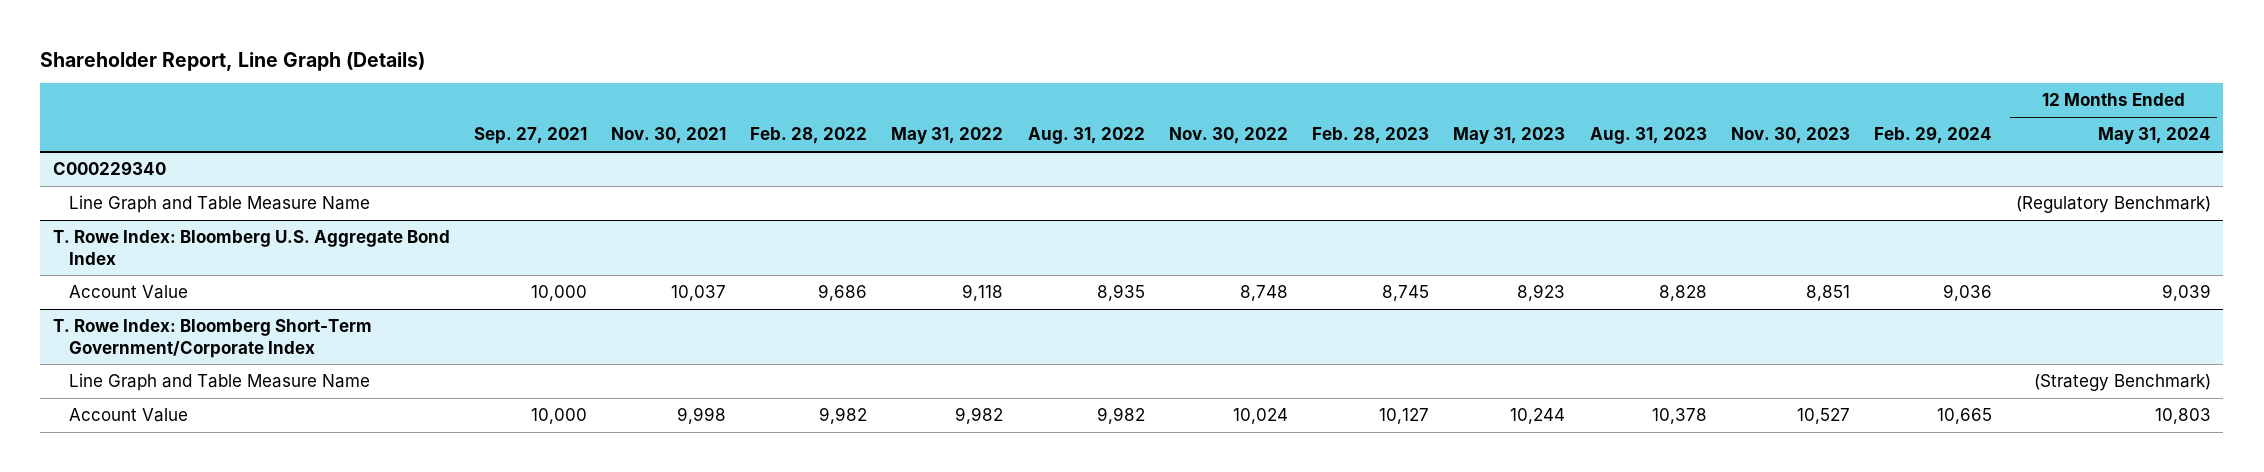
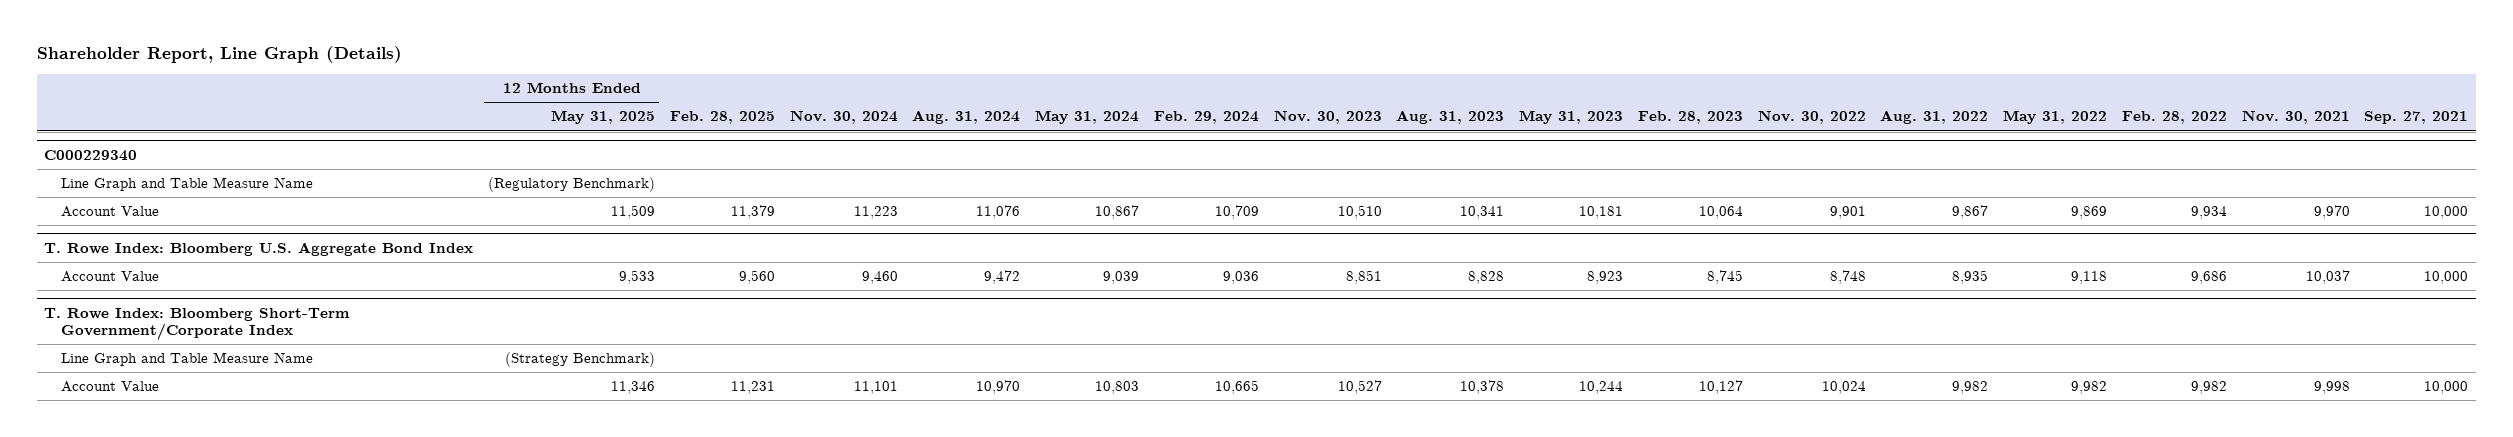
- | Sep. 27, 2021 | Nov. 30, 2021 | Feb. 28, 2022 | May 31, 2022 | Aug. 31, 2022 | Nov. 30, 2022 | Feb. 28, 2023 | May 31, 2023 | Aug. 31, 2023 | Nov. 30, 2023 | Feb. 29, 2024 | 12 Months Ended May 31, 2024
+ | 12 Months Ended May 31, 2025 | Feb. 28, 2025 | Nov. 30, 2024 | Aug. 31, 2024 | May 31, 2024 | Feb. 29, 2024 | Nov. 30, 2023 | Aug. 31, 2023 | May 31, 2023 | Feb. 28, 2023 | Nov. 30, 2022 | Aug. 31, 2022 | May 31, 2022 | Feb. 28, 2022 | Nov. 30, 2021 | Sep. 27, 2021
@ C000229340
+ Account Value | 11,509 | 11,379 | 11,223 | 11,076 | 10,867 | 10,709 | 10,510 | 10,341 | 10,181 | 10,064 | 9,901 | 9,867 | 9,869 | 9,934 | 9,970 | 10,000

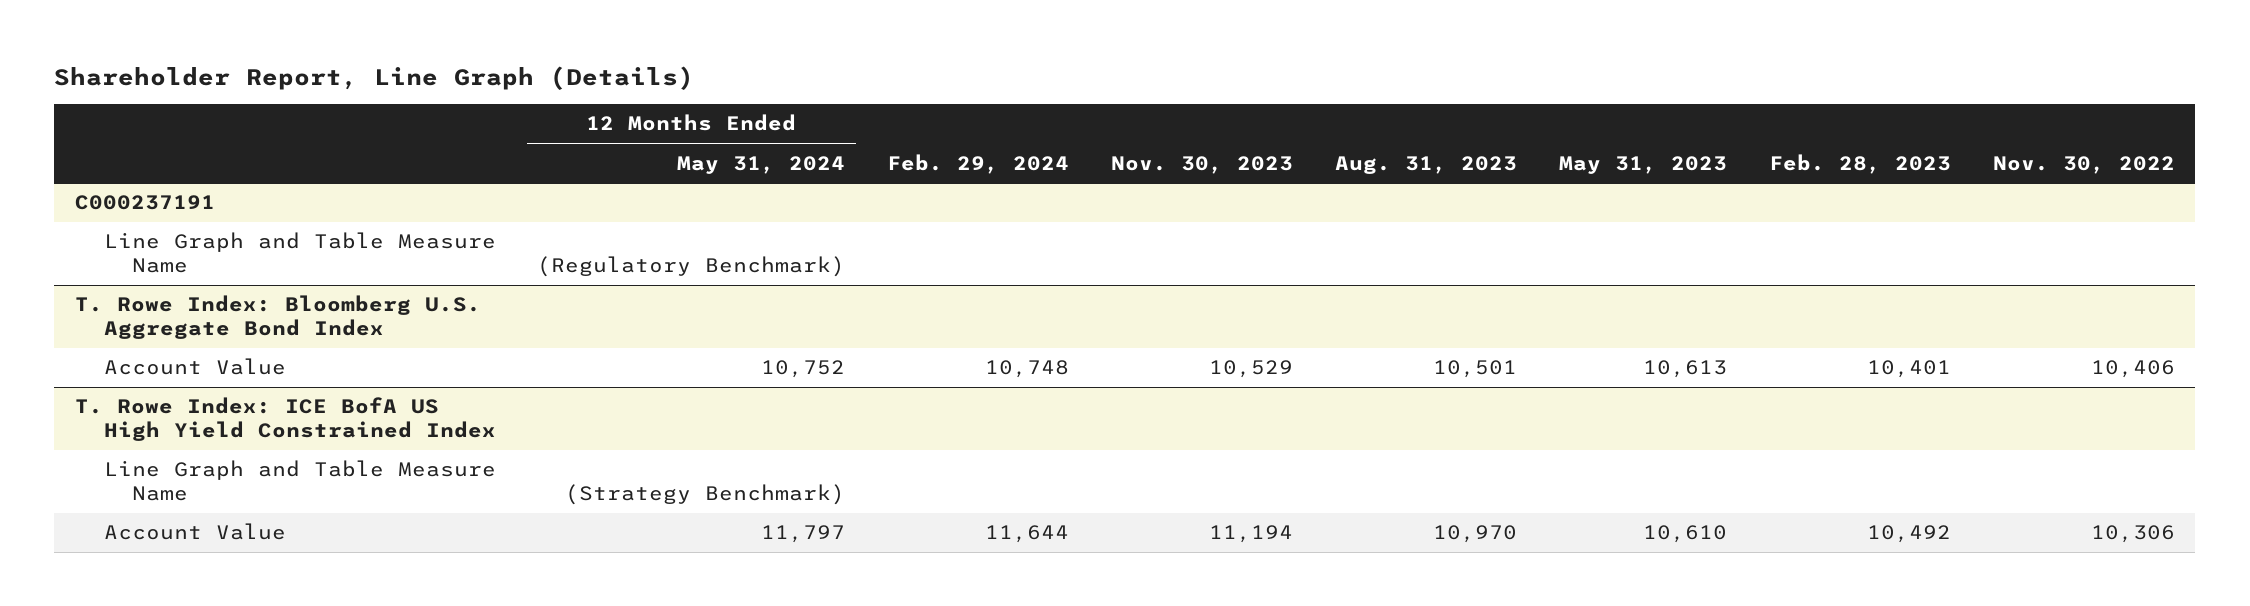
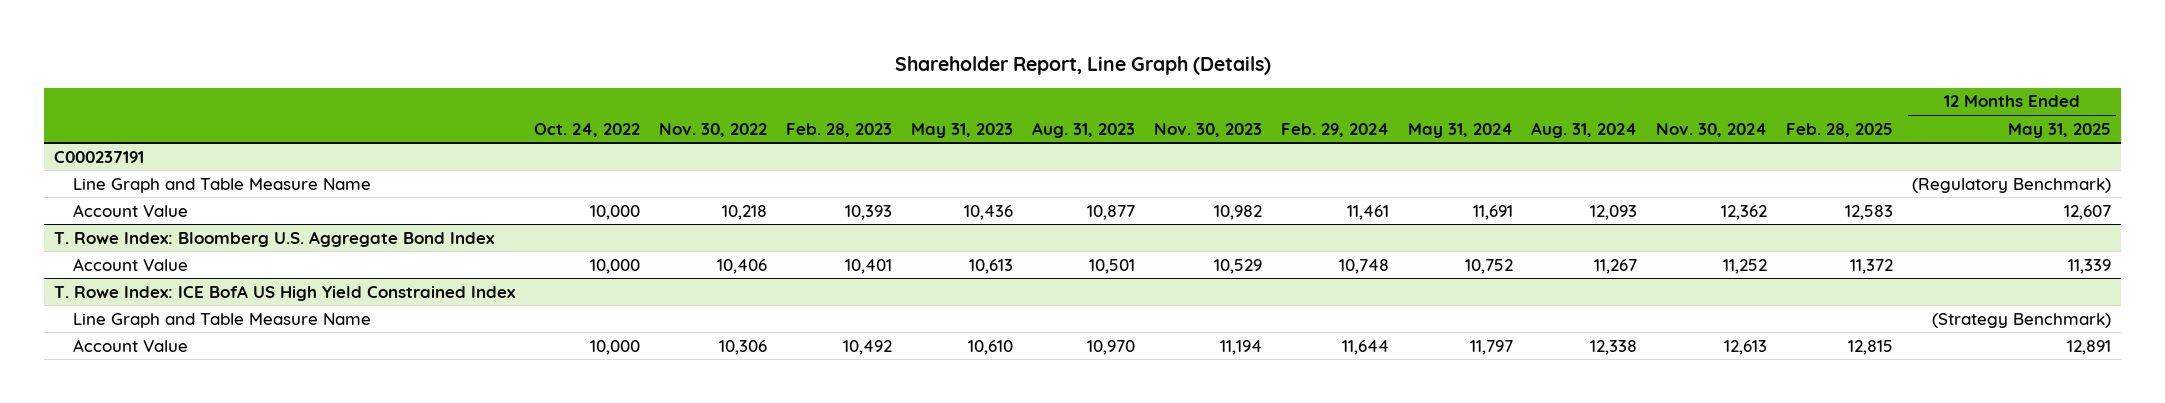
- | 12 Months Ended May 31, 2024 | Feb. 29, 2024 | Nov. 30, 2023 | Aug. 31, 2023 | May 31, 2023 | Feb. 28, 2023 | Nov. 30, 2022
+ | Oct. 24, 2022 | Nov. 30, 2022 | Feb. 28, 2023 | May 31, 2023 | Aug. 31, 2023 | Nov. 30, 2023 | Feb. 29, 2024 | May 31, 2024 | Aug. 31, 2024 | Nov. 30, 2024 | Feb. 28, 2025 | 12 Months Ended May 31, 2025
@ C000237191
+ Account Value | 10,000 | 10,218 | 10,393 | 10,436 | 10,877 | 10,982 | 11,461 | 11,691 | 12,093 | 12,362 | 12,583 | 12,607

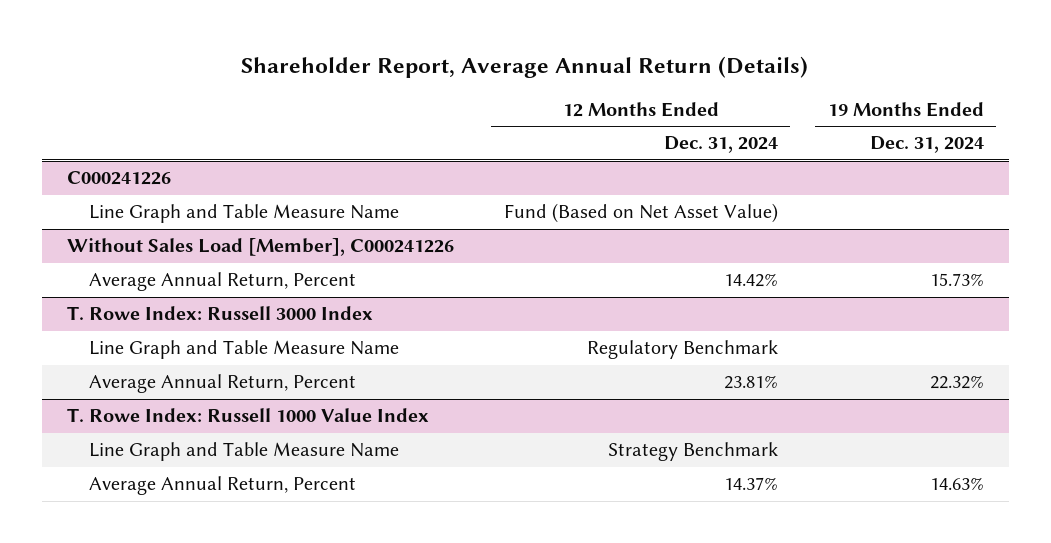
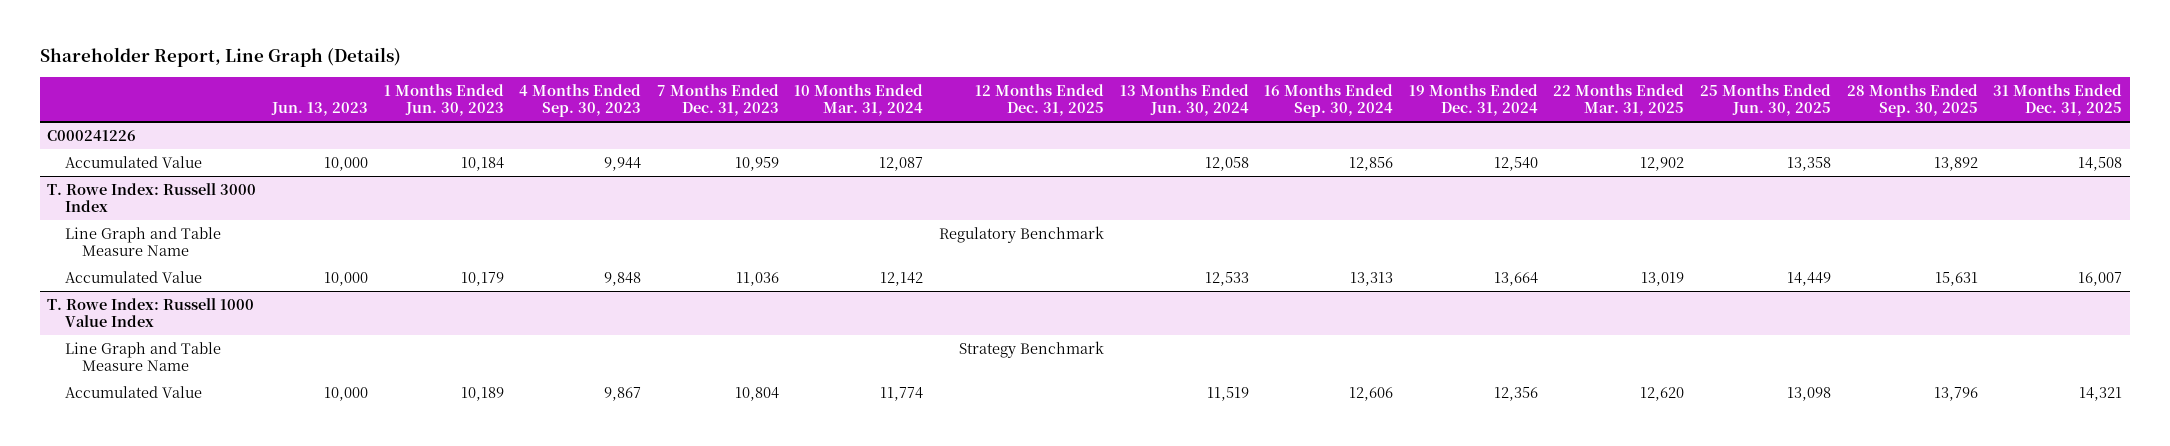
- Shareholder Report, Average Annual Return (Details)
+ Shareholder Report, Line Graph (Details)
- | 12 Months Ended Dec. 31, 2024 | 19 Months Ended Dec. 31, 2024
+ | Jun. 13, 2023 | 1 Months Ended Jun. 30, 2023 | 4 Months Ended Sep. 30, 2023 | 7 Months Ended Dec. 31, 2023 | 10 Months Ended Mar. 31, 2024 | 12 Months Ended Dec. 31, 2025 | 13 Months Ended Jun. 30, 2024 | 16 Months Ended Sep. 30, 2024 | 19 Months Ended Dec. 31, 2024 | 22 Months Ended Mar. 31, 2025 | 25 Months Ended Jun. 30, 2025 | 28 Months Ended Sep. 30, 2025 | 31 Months Ended Dec. 31, 2025
@ C000241226
- Line Graph and Table Measure Name | Fund (Based on Net Asset Value) |
- Without Sales Load [Member], C000241226
- Average Annual Return, Percent | 14.42% | 15.73%
@ C000241226
+ Accumulated Value | 10,000 | 10,184 | 9,944 | 10,959 | 12,087 | | 12,058 | 12,856 | 12,540 | 12,902 | 13,358 | 13,892 | 14,508
@ T. Rowe Index: Russell 3000 Index
- Average Annual Return, Percent | 23.81% | 22.32%
+ Accumulated Value | 10,000 | 10,179 | 9,848 | 11,036 | 12,142 | | 12,533 | 13,313 | 13,664 | 13,019 | 14,449 | 15,631 | 16,007
@ T. Rowe Index: Russell 1000 Value Index
- Average Annual Return, Percent | 14.37% | 14.63%
+ Accumulated Value | 10,000 | 10,189 | 9,867 | 10,804 | 11,774 | | 11,519 | 12,606 | 12,356 | 12,620 | 13,098 | 13,796 | 14,321

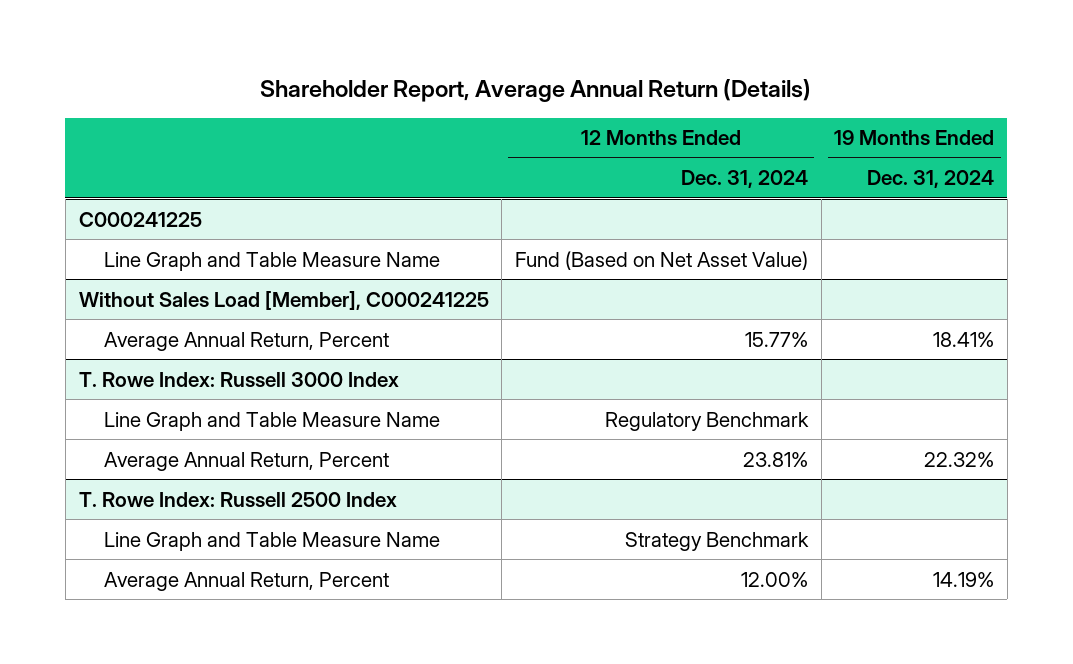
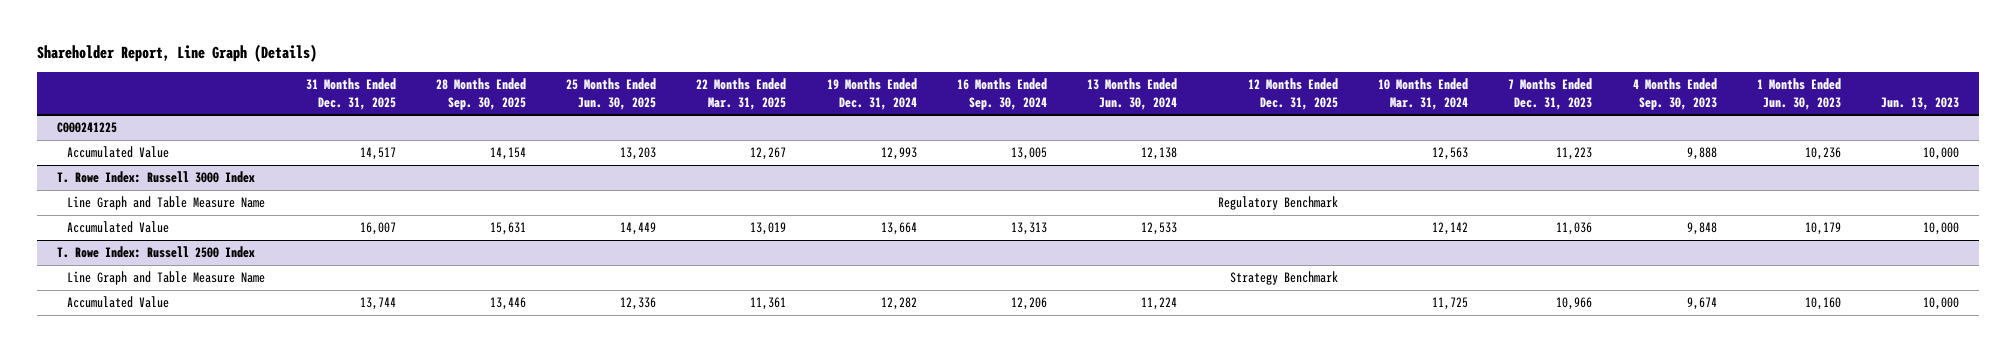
- Shareholder Report, Average Annual Return (Details)
+ Shareholder Report, Line Graph (Details)
- | 12 Months Ended Dec. 31, 2024 | 19 Months Ended Dec. 31, 2024
+ | 31 Months Ended Dec. 31, 2025 | 28 Months Ended Sep. 30, 2025 | 25 Months Ended Jun. 30, 2025 | 22 Months Ended Mar. 31, 2025 | 19 Months Ended Dec. 31, 2024 | 16 Months Ended Sep. 30, 2024 | 13 Months Ended Jun. 30, 2024 | 12 Months Ended Dec. 31, 2025 | 10 Months Ended Mar. 31, 2024 | 7 Months Ended Dec. 31, 2023 | 4 Months Ended Sep. 30, 2023 | 1 Months Ended Jun. 30, 2023 | Jun. 13, 2023
@ C000241225
- Line Graph and Table Measure Name | Fund (Based on Net Asset Value) |
- Without Sales Load [Member], C000241225
- Average Annual Return, Percent | 15.77% | 18.41%
@ C000241225
+ Accumulated Value | 14,517 | 14,154 | 13,203 | 12,267 | 12,993 | 13,005 | 12,138 | | 12,563 | 11,223 | 9,888 | 10,236 | 10,000
@ T. Rowe Index: Russell 3000 Index
- Average Annual Return, Percent | 23.81% | 22.32%
+ Accumulated Value | 16,007 | 15,631 | 14,449 | 13,019 | 13,664 | 13,313 | 12,533 | | 12,142 | 11,036 | 9,848 | 10,179 | 10,000
@ T. Rowe Index: Russell 2500 Index
- Average Annual Return, Percent | 12.00% | 14.19%
+ Accumulated Value | 13,744 | 13,446 | 12,336 | 11,361 | 12,282 | 12,206 | 11,224 | | 11,725 | 10,966 | 9,674 | 10,160 | 10,000

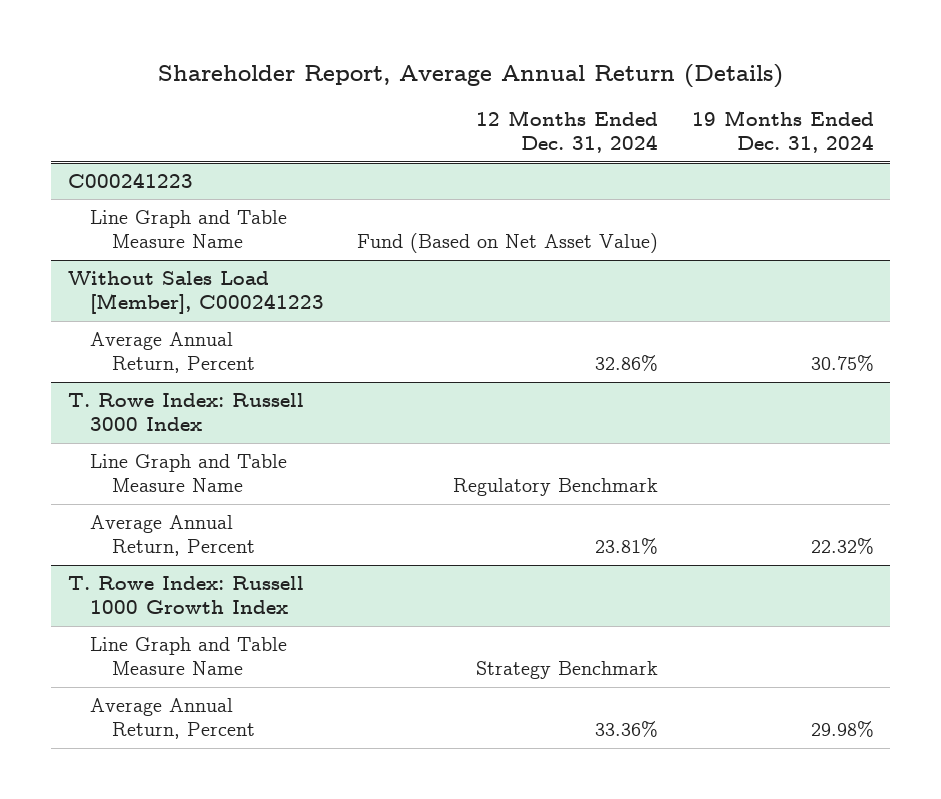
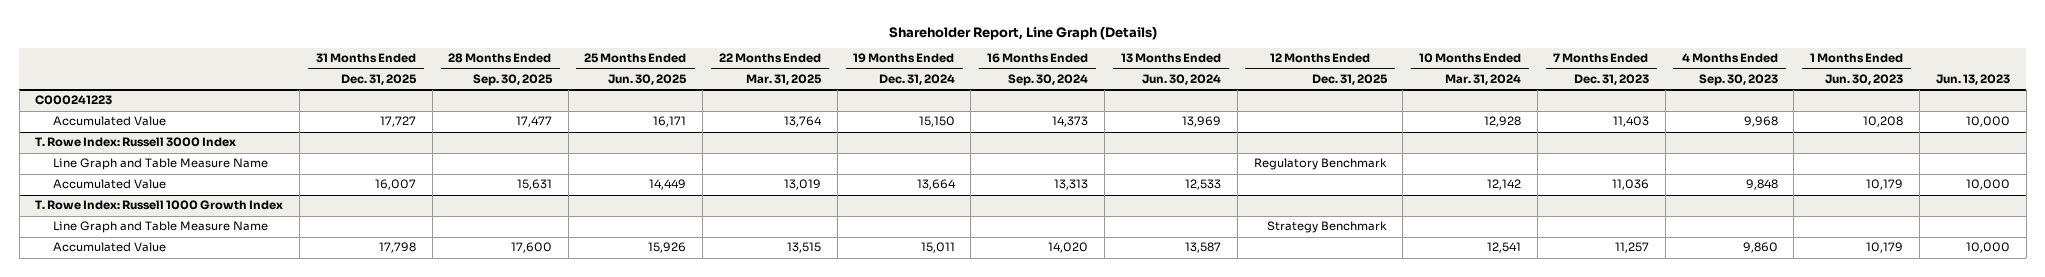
- Shareholder Report, Average Annual Return (Details)
+ Shareholder Report, Line Graph (Details)
- | 12 Months Ended Dec. 31, 2024 | 19 Months Ended Dec. 31, 2024
+ | 31 Months Ended Dec. 31, 2025 | 28 Months Ended Sep. 30, 2025 | 25 Months Ended Jun. 30, 2025 | 22 Months Ended Mar. 31, 2025 | 19 Months Ended Dec. 31, 2024 | 16 Months Ended Sep. 30, 2024 | 13 Months Ended Jun. 30, 2024 | 12 Months Ended Dec. 31, 2025 | 10 Months Ended Mar. 31, 2024 | 7 Months Ended Dec. 31, 2023 | 4 Months Ended Sep. 30, 2023 | 1 Months Ended Jun. 30, 2023 | Jun. 13, 2023
@ C000241223
- Line Graph and Table Measure Name | Fund (Based on Net Asset Value) |
- Without Sales Load [Member], C000241223
- Average Annual Return, Percent | 32.86% | 30.75%
@ C000241223
+ Accumulated Value | 17,727 | 17,477 | 16,171 | 13,764 | 15,150 | 14,373 | 13,969 | | 12,928 | 11,403 | 9,968 | 10,208 | 10,000
@ T. Rowe Index: Russell 3000 Index
- Average Annual Return, Percent | 23.81% | 22.32%
+ Accumulated Value | 16,007 | 15,631 | 14,449 | 13,019 | 13,664 | 13,313 | 12,533 | | 12,142 | 11,036 | 9,848 | 10,179 | 10,000
@ T. Rowe Index: Russell 1000 Growth Index
- Average Annual Return, Percent | 33.36% | 29.98%
+ Accumulated Value | 17,798 | 17,600 | 15,926 | 13,515 | 15,011 | 14,020 | 13,587 | | 12,541 | 11,257 | 9,860 | 10,179 | 10,000

